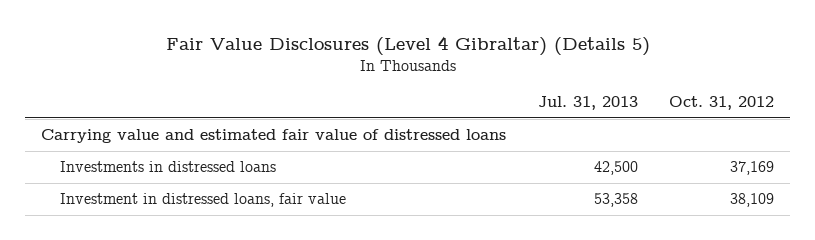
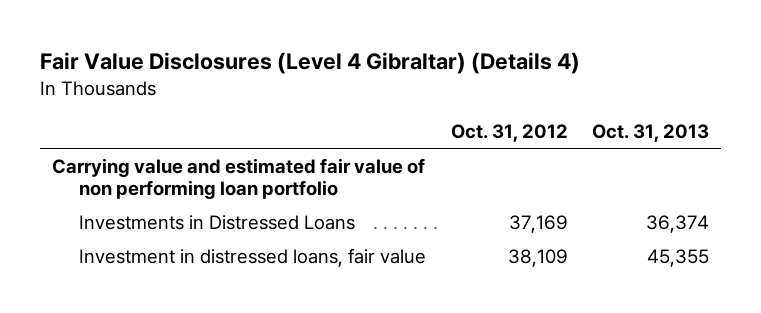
- Fair Value Disclosures (Level 4 Gibraltar) (Details 5)
+ Fair Value Disclosures (Level 4 Gibraltar) (Details 4)
- | Jul. 31, 2013 | Oct. 31, 2012
+ | Oct. 31, 2012 | Oct. 31, 2013
- Carrying value and estimated fair value of distressed loans
- Investments in distressed loans | 42,500 | 37,169
+ Carrying value and estimated fair value of non performing loan portfolio
+ Investments in Distressed Loans | 37,169 | 36,374

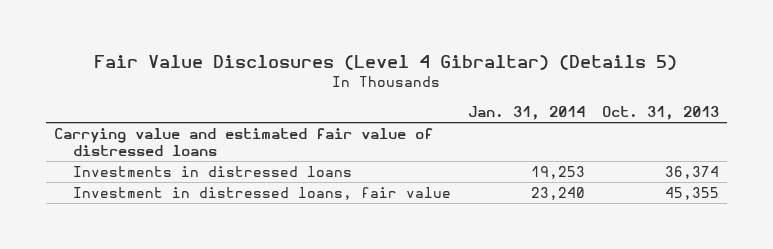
- Fair Value Disclosures (Level 4 Gibraltar) (Details 4)
+ Fair Value Disclosures (Level 4 Gibraltar) (Details 5)
- | Oct. 31, 2012 | Oct. 31, 2013
+ | Jan. 31, 2014 | Oct. 31, 2013
- Carrying value and estimated fair value of non performing loan portfolio
- Investments in Distressed Loans | 37,169 | 36,374
+ Carrying value and estimated fair value of distressed loans
+ Investments in distressed loans | 19,253 | 36,374

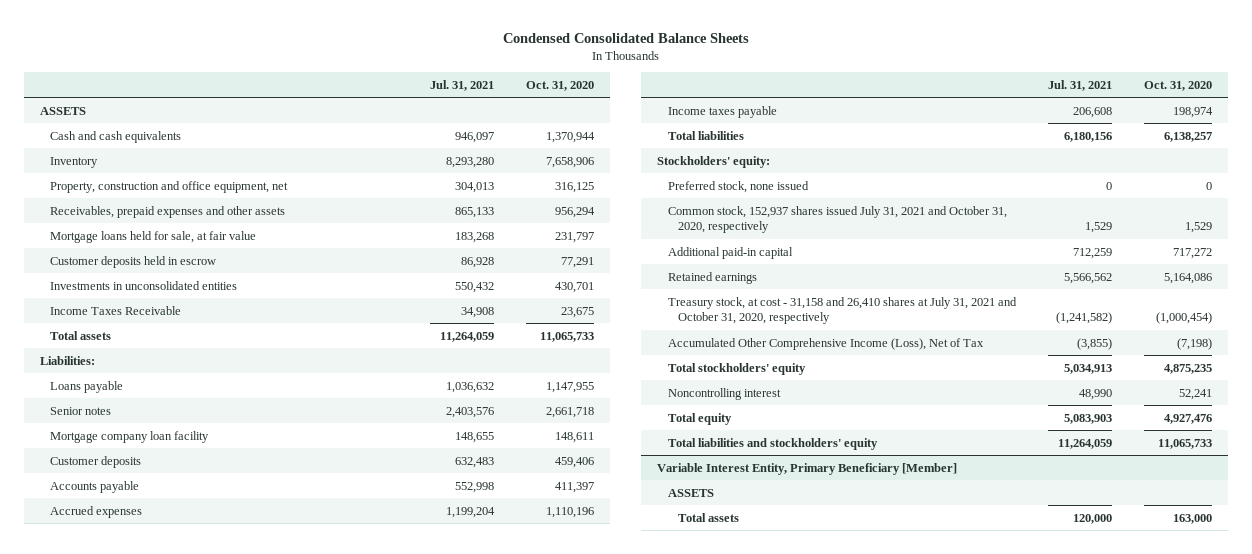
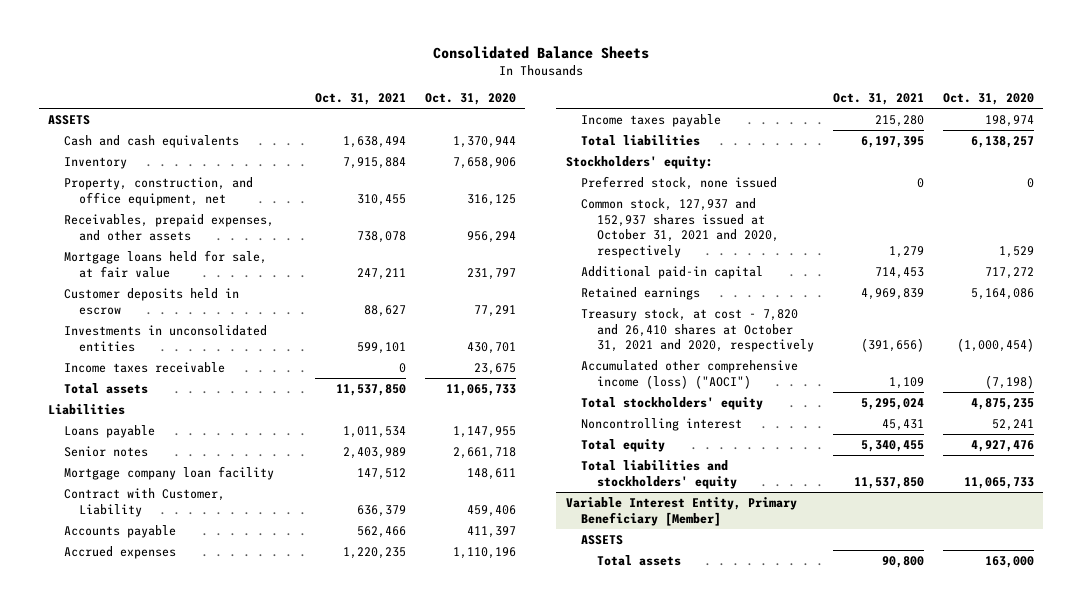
- Condensed Consolidated Balance Sheets
+ Consolidated Balance Sheets
- | Jul. 31, 2021 | Oct. 31, 2020
+ | Oct. 31, 2021 | Oct. 31, 2020
- Property, construction and office equipment, net | 304,013 | 316,125
- Receivables, prepaid expenses and other assets | 865,133 | 956,294
+ Property, construction, and office equipment, net | 310,455 | 316,125
+ Receivables, prepaid expenses, and other assets | 738,078 | 956,294
- Income Taxes Receivable | 34,908 | 23,675
+ Income taxes receivable | 0 | 23,675
- Liabilities:
+ Liabilities
- Customer deposits | 632,483 | 459,406
+ Contract with Customer, Liability | 636,379 | 459,406
- Common stock, 152,937 shares issued July 31, 2021 and October 31, 2020, respectively | 1,529 | 1,529
+ Common stock, 127,937 and 152,937 shares issued at October 31, 2021 and 2020, respectively | 1,279 | 1,529
- Treasury stock, at cost - 31,158 and 26,410 shares at July 31, 2021 and October 31, 2020, respectively | (1,241,582) | (1,000,454)
- Accumulated Other Comprehensive Income (Loss), Net of Tax | (3,855) | (7,198)
+ Treasury stock, at cost - 7,820 and 26,410 shares at October 31, 2021 and 2020, respectively | (391,656) | (1,000,454)
+ Accumulated other comprehensive income (loss) ("AOCI") | 1,109 | (7,198)

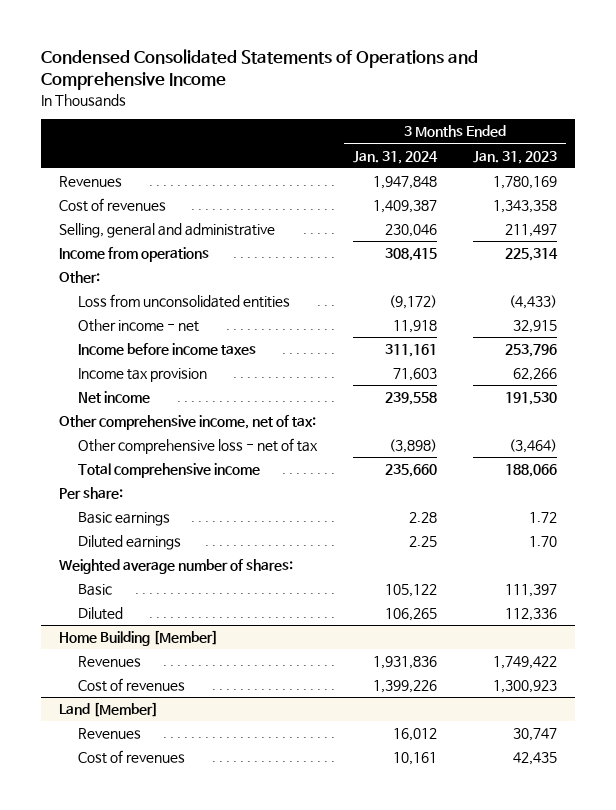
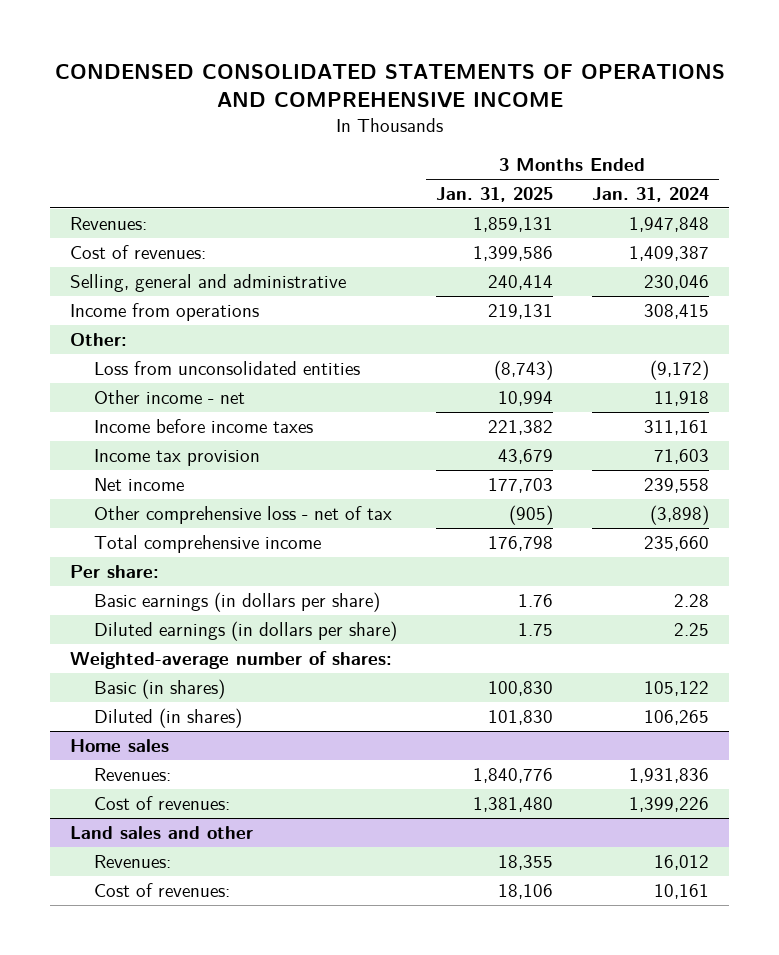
- Condensed Consolidated Statements of Operations and Comprehensive Income
+ CONDENSED CONSOLIDATED STATEMENTS OF OPERATIONS AND COMPREHENSIVE INCOME
- | 3 Months Ended Jan. 31, 2024 | 3 Months Ended Jan. 31, 2023
+ | 3 Months Ended Jan. 31, 2025 | 3 Months Ended Jan. 31, 2024
- Revenues | 1,947,848 | 1,780,169
- Cost of revenues | 1,409,387 | 1,343,358
+ Revenues: | 1,859,131 | 1,947,848
+ Cost of revenues: | 1,399,586 | 1,409,387
- Other comprehensive income, net of tax:
- Basic earnings | 2.28 | 1.72
- Diluted earnings | 2.25 | 1.70
- Weighted average number of shares:
- Basic | 105,122 | 111,397
- Diluted | 106,265 | 112,336
- Home Building [Member]
- Revenues | 1,931,836 | 1,749,422
- Cost of revenues | 1,399,226 | 1,300,923
- Land [Member]
- Revenues | 16,012 | 30,747
- Cost of revenues | 10,161 | 42,435
+ Basic earnings (in dollars per share) | 1.76 | 2.28
+ Diluted earnings (in dollars per share) | 1.75 | 2.25
+ Weighted-average number of shares:
+ Basic (in shares) | 100,830 | 105,122
+ Diluted (in shares) | 101,830 | 106,265
+ Home sales
+ Revenues: | 1,840,776 | 1,931,836
+ Cost of revenues: | 1,381,480 | 1,399,226
+ Land sales and other
+ Revenues: | 18,355 | 16,012
+ Cost of revenues: | 18,106 | 10,161

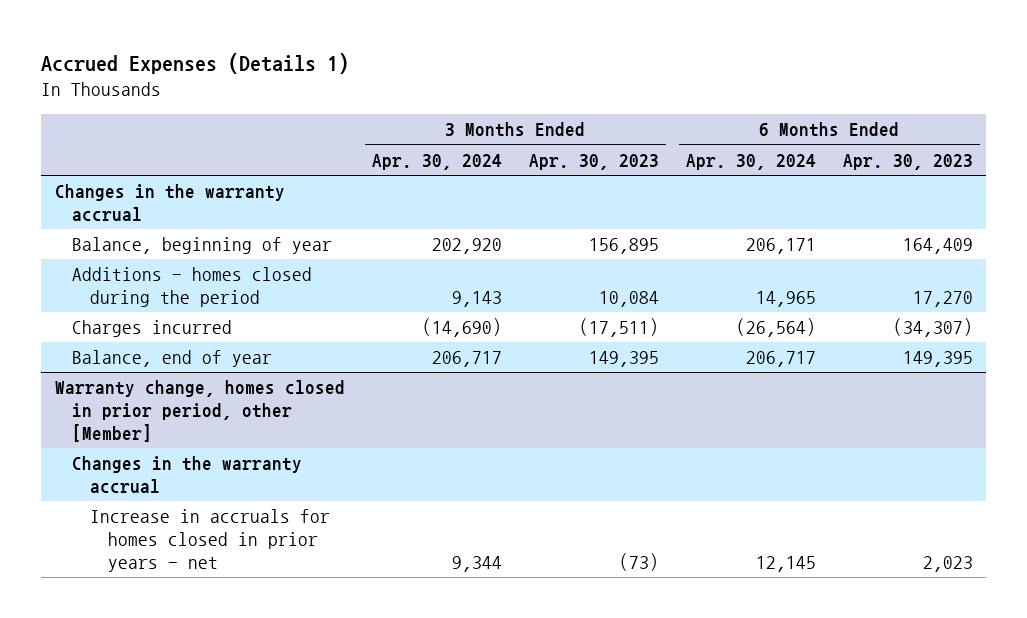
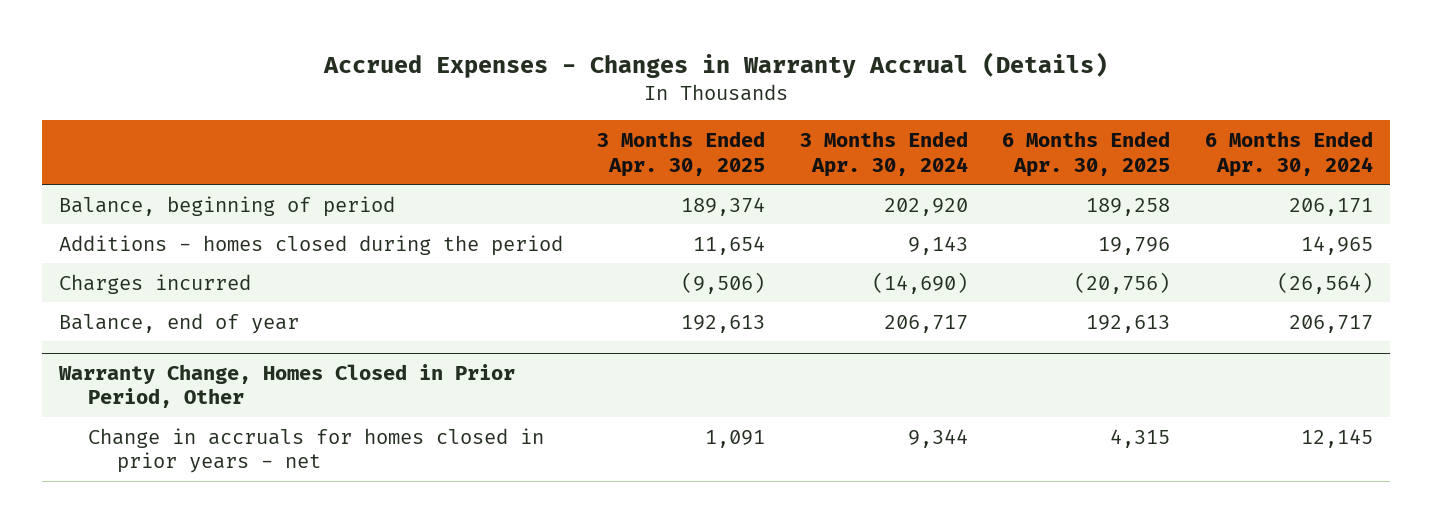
- Accrued Expenses (Details 1)
+ Accrued Expenses - Changes in Warranty Accrual (Details)
- | 3 Months Ended Apr. 30, 2024 | 3 Months Ended Apr. 30, 2023 | 6 Months Ended Apr. 30, 2024 | 6 Months Ended Apr. 30, 2023
+ | 3 Months Ended Apr. 30, 2025 | 3 Months Ended Apr. 30, 2024 | 6 Months Ended Apr. 30, 2025 | 6 Months Ended Apr. 30, 2024
- Changes in the warranty accrual
- Balance, beginning of year | 202,920 | 156,895 | 206,171 | 164,409
+ Balance, beginning of period | 189,374 | 202,920 | 189,258 | 206,171
- Warranty change, homes closed in prior period, other [Member]
- Changes in the warranty accrual
- Increase in accruals for homes closed in prior years - net | 9,344 | (73) | 12,145 | 2,023
+ Warranty Change, Homes Closed in Prior Period, Other
+ Change in accruals for homes closed in prior years - net | 1,091 | 9,344 | 4,315 | 12,145

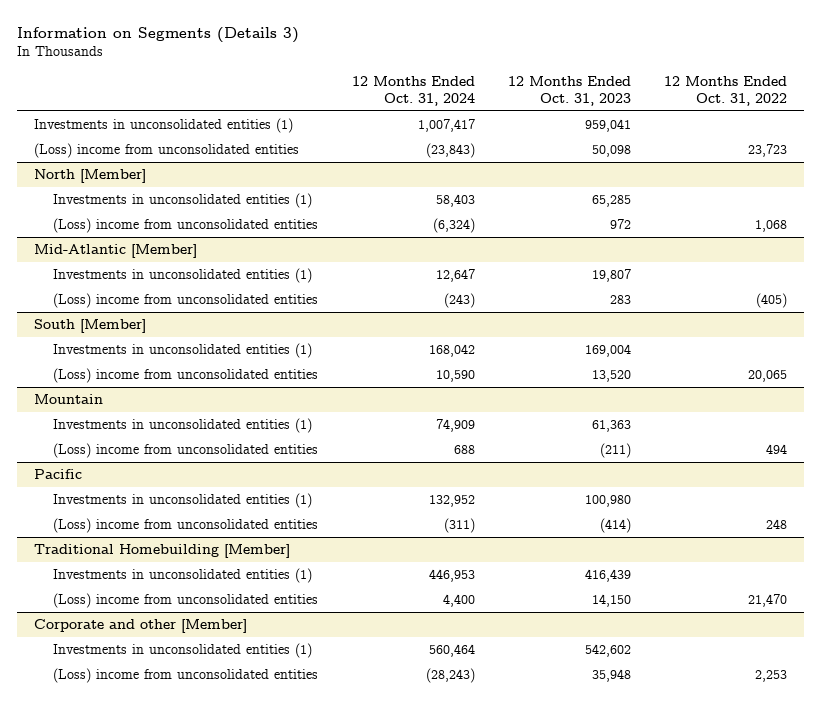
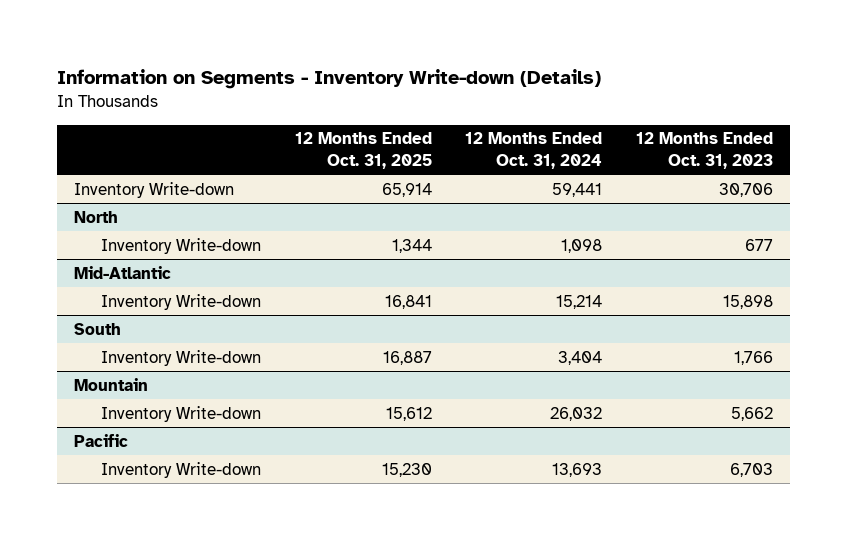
- Information on Segments (Details 3)
+ Information on Segments - Inventory Write-down (Details)
- | 12 Months Ended Oct. 31, 2024 | 12 Months Ended Oct. 31, 2023 | 12 Months Ended Oct. 31, 2022
+ | 12 Months Ended Oct. 31, 2025 | 12 Months Ended Oct. 31, 2024 | 12 Months Ended Oct. 31, 2023
- Investments in unconsolidated entities (1) | 1,007,417 | 959,041 |
- (Loss) income from unconsolidated entities | (23,843) | 50,098 | 23,723
- North [Member]
- Investments in unconsolidated entities (1) | 58,403 | 65,285 |
- (Loss) income from unconsolidated entities | (6,324) | 972 | 1,068
- Mid-Atlantic [Member]
- Investments in unconsolidated entities (1) | 12,647 | 19,807 |
- (Loss) income from unconsolidated entities | (243) | 283 | (405)
- South [Member]
- Investments in unconsolidated entities (1) | 168,042 | 169,004 |
- (Loss) income from unconsolidated entities | 10,590 | 13,520 | 20,065
+ Inventory Write-down | 65,914 | 59,441 | 30,706
+ North
+ Inventory Write-down | 1,344 | 1,098 | 677
+ Mid-Atlantic
+ Inventory Write-down | 16,841 | 15,214 | 15,898
+ South
+ Inventory Write-down | 16,887 | 3,404 | 1,766
@ Mountain
- Investments in unconsolidated entities (1) | 74,909 | 61,363 |
- (Loss) income from unconsolidated entities | 688 | (211) | 494
+ Inventory Write-down | 15,612 | 26,032 | 5,662
@ Pacific
- Investments in unconsolidated entities (1) | 132,952 | 100,980 |
- (Loss) income from unconsolidated entities | (311) | (414) | 248
- Traditional Homebuilding [Member]
- Investments in unconsolidated entities (1) | 446,953 | 416,439 |
- (Loss) income from unconsolidated entities | 4,400 | 14,150 | 21,470
- Corporate and other [Member]
- Investments in unconsolidated entities (1) | 560,464 | 542,602 |
- (Loss) income from unconsolidated entities | (28,243) | 35,948 | 2,253
@ Pacific
+ Inventory Write-down | 15,230 | 13,693 | 6,703

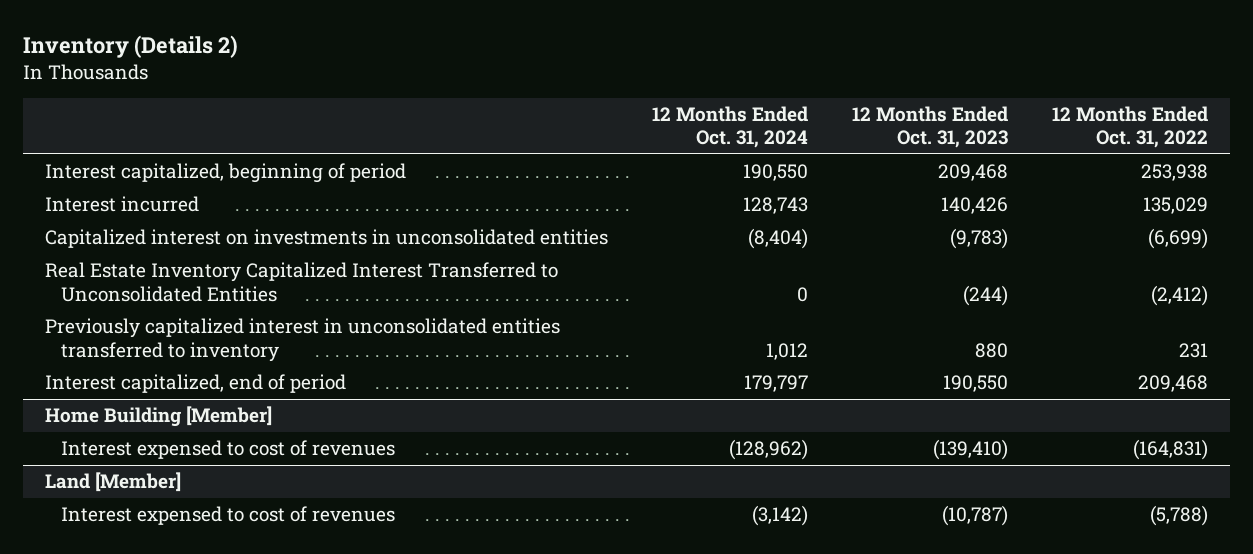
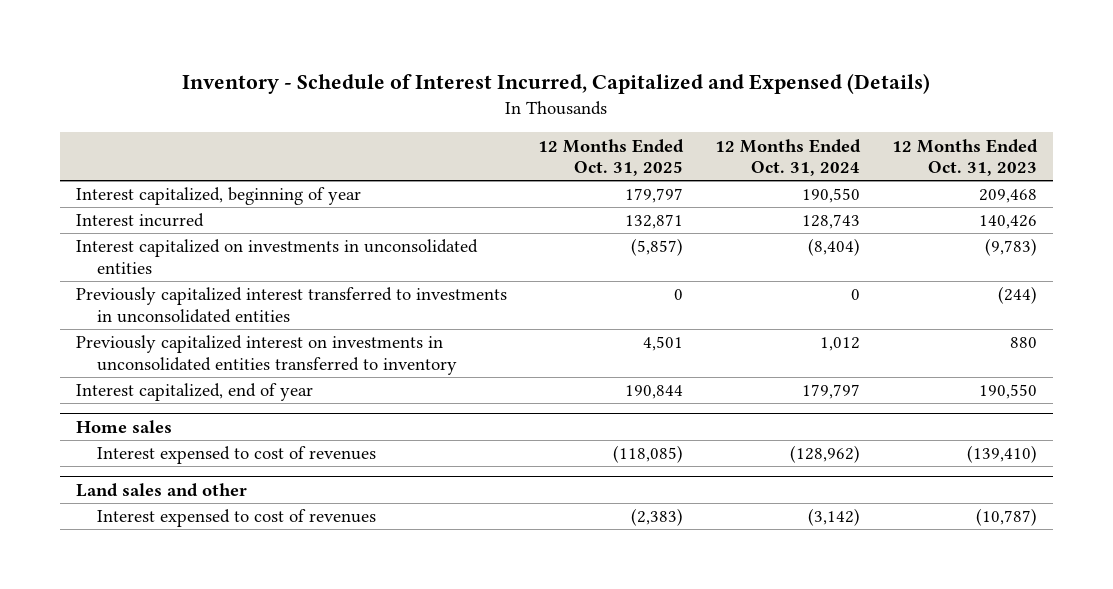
- Inventory (Details 2)
+ Inventory - Schedule of Interest Incurred, Capitalized and Expensed (Details)
- | 12 Months Ended Oct. 31, 2024 | 12 Months Ended Oct. 31, 2023 | 12 Months Ended Oct. 31, 2022
+ | 12 Months Ended Oct. 31, 2025 | 12 Months Ended Oct. 31, 2024 | 12 Months Ended Oct. 31, 2023
- Interest capitalized, beginning of period | 190,550 | 209,468 | 253,938
+ Interest capitalized, beginning of year | 179,797 | 190,550 | 209,468
- Capitalized interest on investments in unconsolidated entities | (8,404) | (9,783) | (6,699)
- Real Estate Inventory Capitalized Interest Transferred to Unconsolidated Entities | 0 | (244) | (2,412)
- Previously capitalized interest in unconsolidated entities transferred to inventory | 1,012 | 880 | 231
- Interest capitalized, end of period | 179,797 | 190,550 | 209,468
- Home Building [Member]
+ Interest capitalized on investments in unconsolidated entities | (5,857) | (8,404) | (9,783)
+ Previously capitalized interest transferred to investments in unconsolidated entities | 0 | 0 | (244)
+ Previously capitalized interest on investments in unconsolidated entities transferred to inventory | 4,501 | 1,012 | 880
+ Interest capitalized, end of year | 190,844 | 179,797 | 190,550
+ Home sales
- Land [Member]
+ Land sales and other

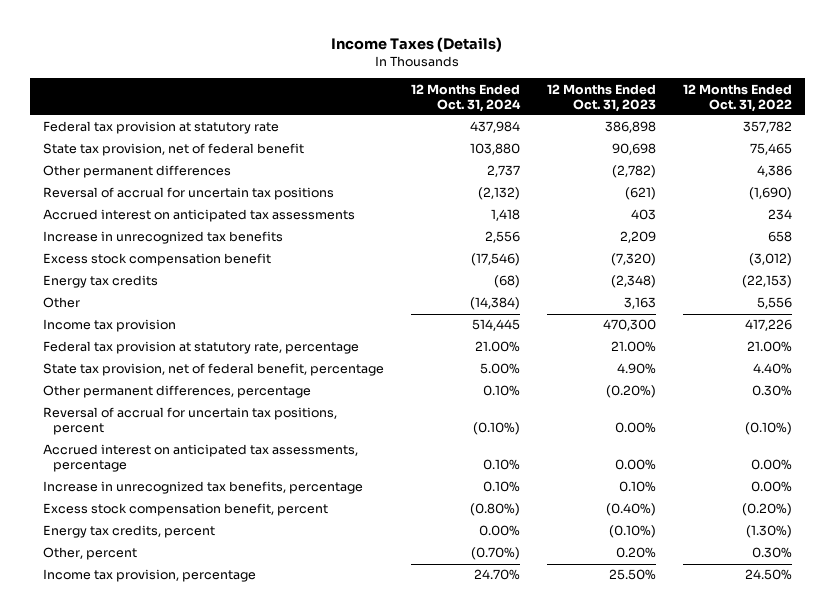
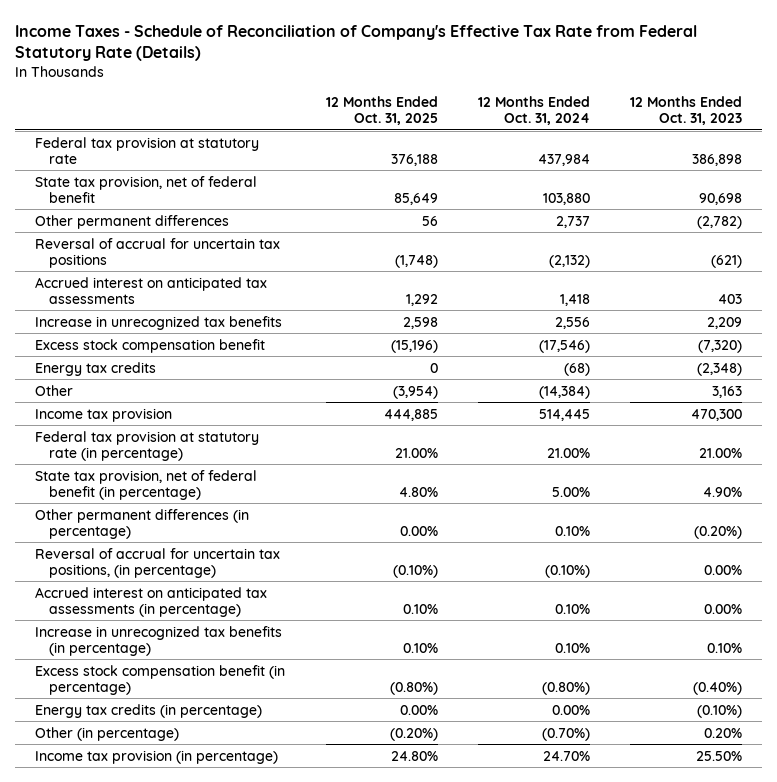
- Income Taxes (Details)
+ Income Taxes - Schedule of Reconciliation of Company's Effective Tax Rate from Federal Statutory Rate (Details)
- | 12 Months Ended Oct. 31, 2024 | 12 Months Ended Oct. 31, 2023 | 12 Months Ended Oct. 31, 2022
+ | 12 Months Ended Oct. 31, 2025 | 12 Months Ended Oct. 31, 2024 | 12 Months Ended Oct. 31, 2023
- Federal tax provision at statutory rate, percentage | 21.00% | 21.00% | 21.00%
- State tax provision, net of federal benefit, percentage | 5.00% | 4.90% | 4.40%
- Other permanent differences, percentage | 0.10% | (0.20%) | 0.30%
- Reversal of accrual for uncertain tax positions, percent | (0.10%) | 0.00% | (0.10%)
- Accrued interest on anticipated tax assessments, percentage | 0.10% | 0.00% | 0.00%
- Increase in unrecognized tax benefits, percentage | 0.10% | 0.10% | 0.00%
- Excess stock compensation benefit, percent | (0.80%) | (0.40%) | (0.20%)
- Energy tax credits, percent | 0.00% | (0.10%) | (1.30%)
- Other, percent | (0.70%) | 0.20% | 0.30%
- Income tax provision, percentage | 24.70% | 25.50% | 24.50%
+ Federal tax provision at statutory rate (in percentage) | 21.00% | 21.00% | 21.00%
+ State tax provision, net of federal benefit (in percentage) | 4.80% | 5.00% | 4.90%
+ Other permanent differences (in percentage) | 0.00% | 0.10% | (0.20%)
+ Reversal of accrual for uncertain tax positions, (in percentage) | (0.10%) | (0.10%) | 0.00%
+ Accrued interest on anticipated tax assessments (in percentage) | 0.10% | 0.10% | 0.00%
+ Increase in unrecognized tax benefits (in percentage) | 0.10% | 0.10% | 0.10%
+ Excess stock compensation benefit (in percentage) | (0.80%) | (0.80%) | (0.40%)
+ Energy tax credits (in percentage) | 0.00% | 0.00% | (0.10%)
+ Other (in percentage) | (0.20%) | (0.70%) | 0.20%
+ Income tax provision (in percentage) | 24.80% | 24.70% | 25.50%

